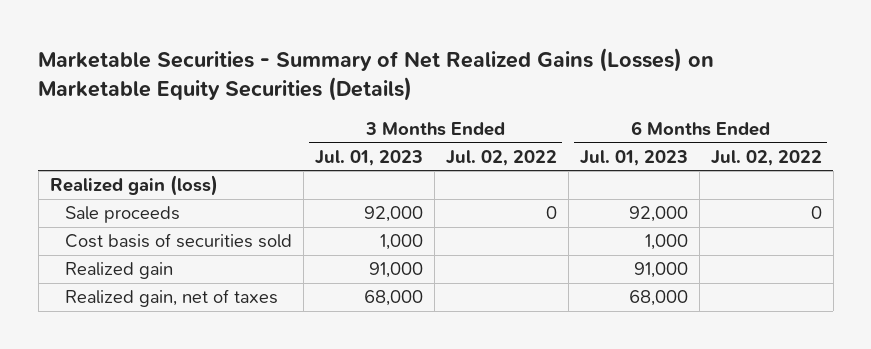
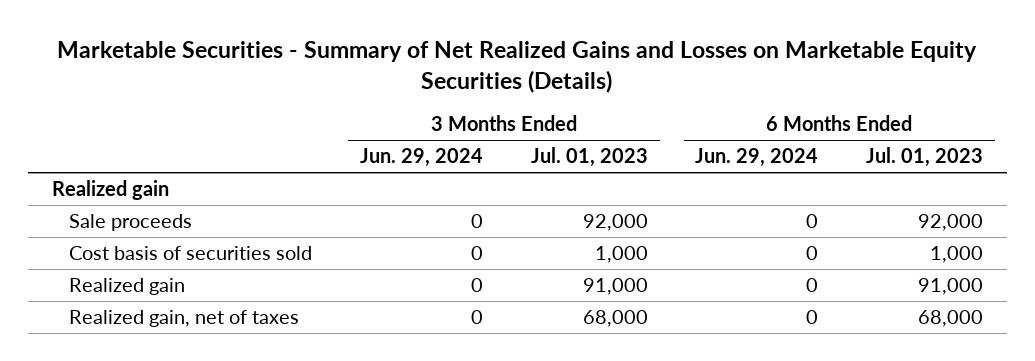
- Marketable Securities - Summary of Net Realized Gains (Losses) on Marketable Equity Securities (Details)
+ Marketable Securities - Summary of Net Realized Gains and Losses on Marketable Equity Securities (Details)
- | 3 Months Ended Jul. 01, 2023 | 3 Months Ended Jul. 02, 2022 | 6 Months Ended Jul. 01, 2023 | 6 Months Ended Jul. 02, 2022
+ | 3 Months Ended Jun. 29, 2024 | 3 Months Ended Jul. 01, 2023 | 6 Months Ended Jun. 29, 2024 | 6 Months Ended Jul. 01, 2023
- Realized gain (loss)
+ Realized gain

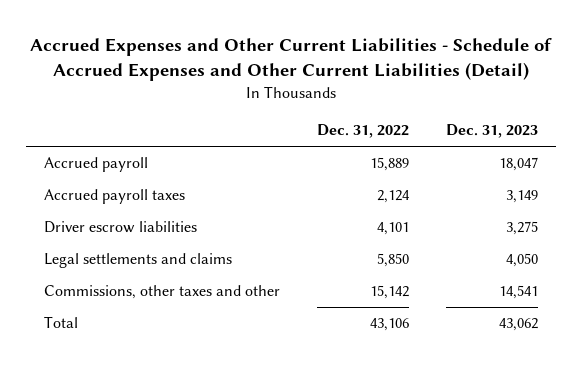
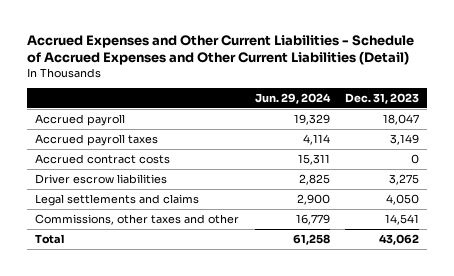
- | Dec. 31, 2022 | Dec. 31, 2023
+ | Jun. 29, 2024 | Dec. 31, 2023
+ Accrued contract costs | 15,311 | 0

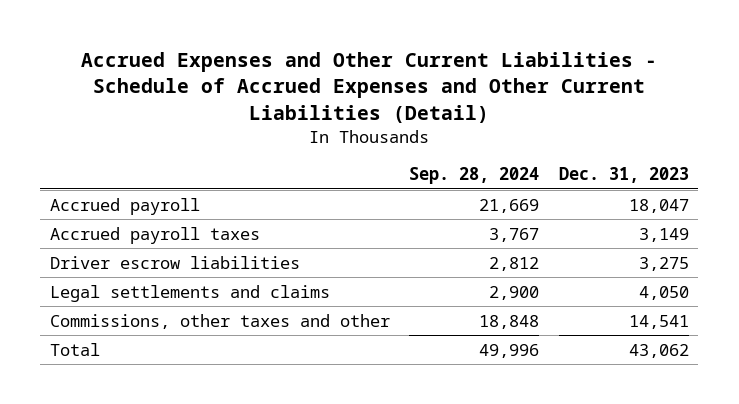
- | Jun. 29, 2024 | Dec. 31, 2023
+ | Sep. 28, 2024 | Dec. 31, 2023
- Accrued contract costs | 15,311 | 0

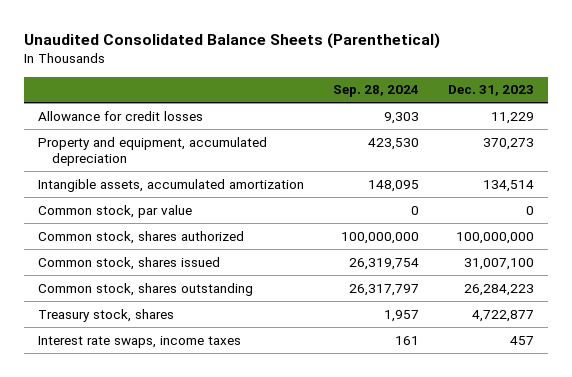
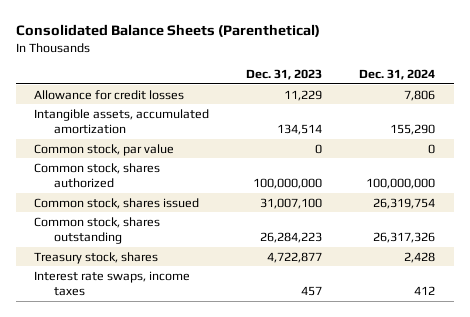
- Unaudited Consolidated Balance Sheets (Parenthetical)
+ Consolidated Balance Sheets (Parenthetical)
- | Sep. 28, 2024 | Dec. 31, 2023
+ | Dec. 31, 2023 | Dec. 31, 2024
- Property and equipment, accumulated depreciation | 423,530 | 370,273

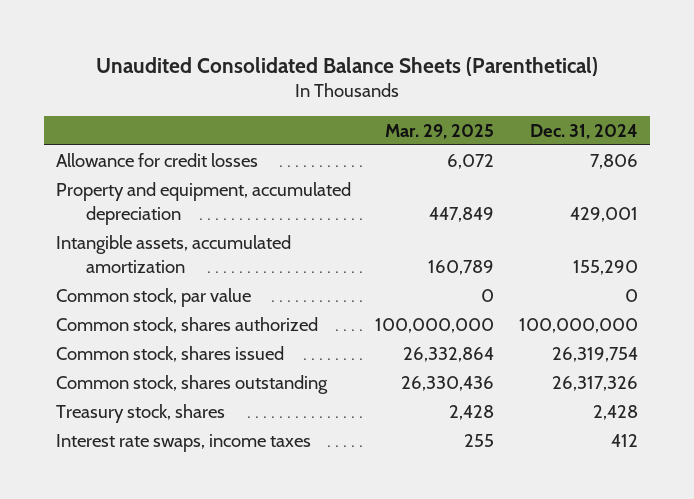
- Consolidated Balance Sheets (Parenthetical)
+ Unaudited Consolidated Balance Sheets (Parenthetical)
- | Dec. 31, 2023 | Dec. 31, 2024
+ | Mar. 29, 2025 | Dec. 31, 2024
+ Property and equipment, accumulated depreciation | 447,849 | 429,001

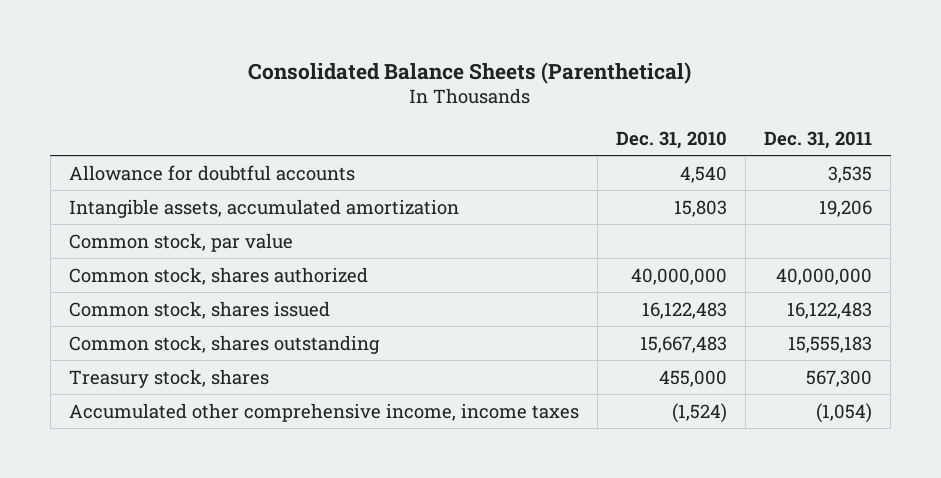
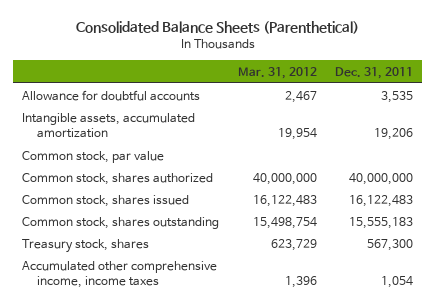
- | Dec. 31, 2010 | Dec. 31, 2011
+ | Mar. 31, 2012 | Dec. 31, 2011
- Accumulated other comprehensive income, income taxes | (1,524) | (1,054)
+ Accumulated other comprehensive income, income taxes | 1,396 | 1,054

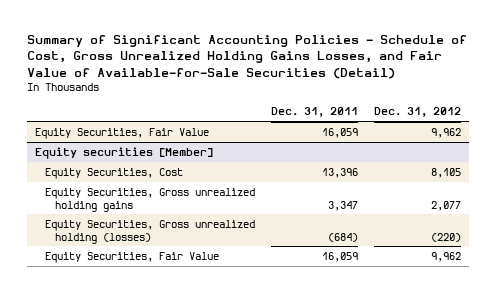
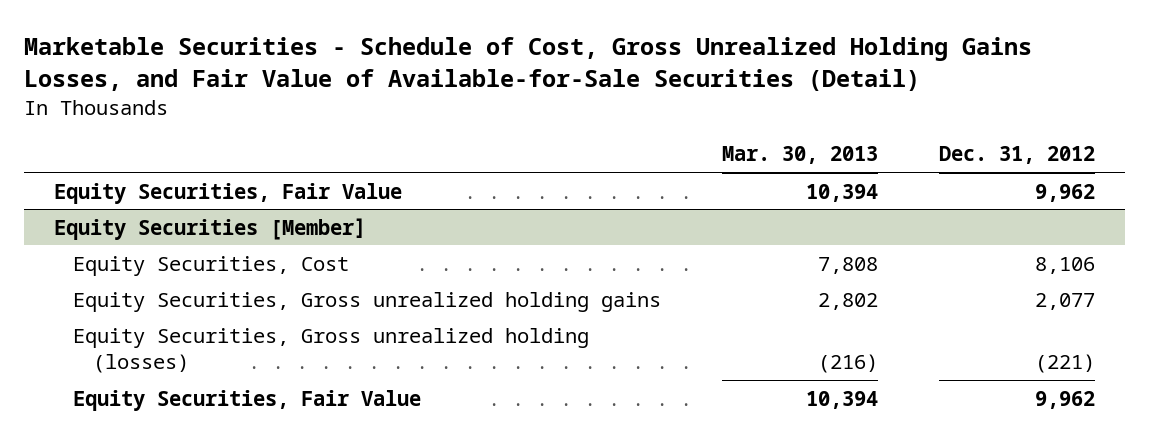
- Summary of Significant Accounting Policies - Schedule of Cost, Gross Unrealized Holding Gains Losses, and Fair Value of Available-for-Sale Securities (Detail)
+ Marketable Securities - Schedule of Cost, Gross Unrealized Holding Gains Losses, and Fair Value of Available-for-Sale Securities (Detail)
- | Dec. 31, 2011 | Dec. 31, 2012
+ | Mar. 30, 2013 | Dec. 31, 2012
- Equity securities [Member]
- Equity Securities, Cost | 13,396 | 8,105
+ Equity Securities [Member]
+ Equity Securities, Cost | 7,808 | 8,106
- Equity Securities, Gross unrealized holding (losses) | (684) | (220)
+ Equity Securities, Gross unrealized holding (losses) | (216) | (221)

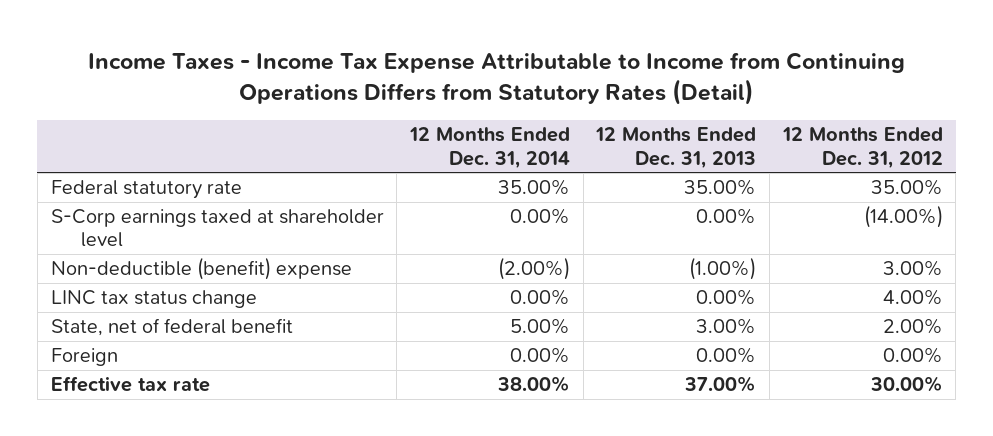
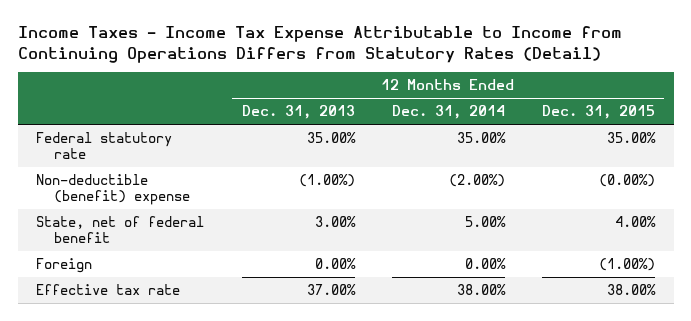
- | 12 Months Ended Dec. 31, 2014 | 12 Months Ended Dec. 31, 2013 | 12 Months Ended Dec. 31, 2012
+ | 12 Months Ended Dec. 31, 2013 | 12 Months Ended Dec. 31, 2014 | 12 Months Ended Dec. 31, 2015
- S-Corp earnings taxed at shareholder level | 0.00% | 0.00% | (14.00%)
- LINC tax status change | 0.00% | 0.00% | 4.00%

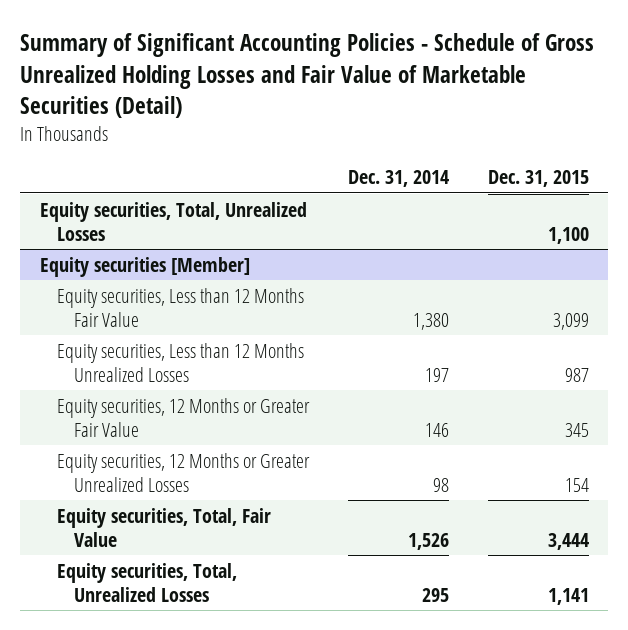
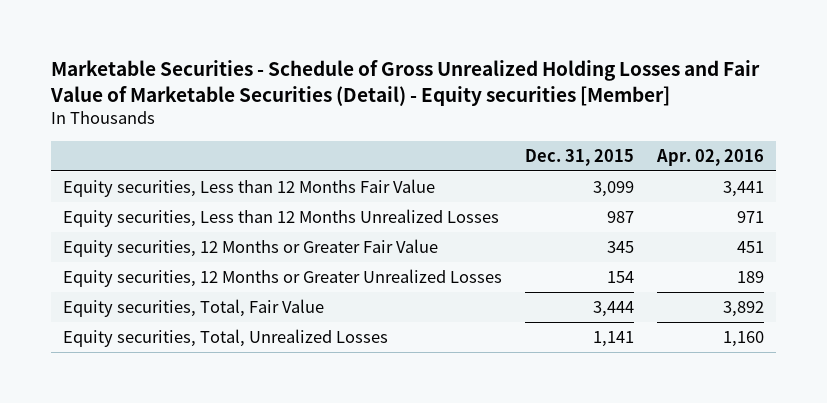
- Summary of Significant Accounting Policies - Schedule of Gross Unrealized Holding Losses and Fair Value of Marketable Securities (Detail)
+ Marketable Securities - Schedule of Gross Unrealized Holding Losses and Fair Value of Marketable Securities (Detail) - Equity securities [Member]
- | Dec. 31, 2014 | Dec. 31, 2015
+ | Dec. 31, 2015 | Apr. 02, 2016
- Equity securities, Total, Unrealized Losses | | 1,100
- Equity securities [Member]

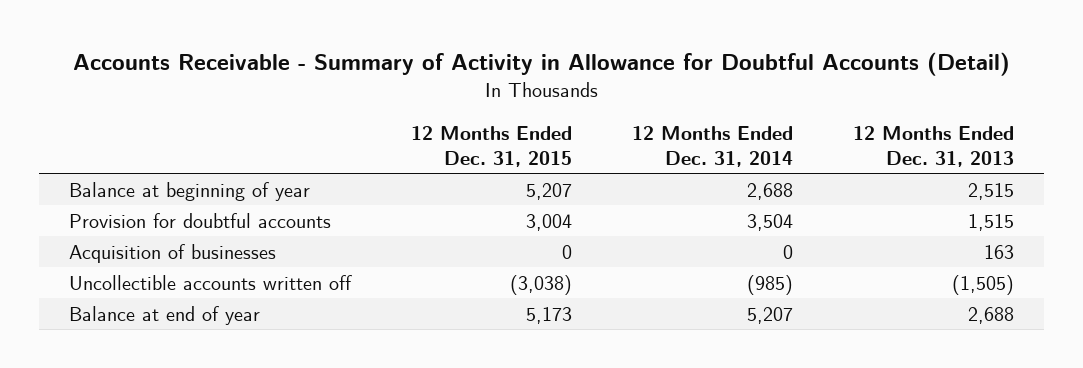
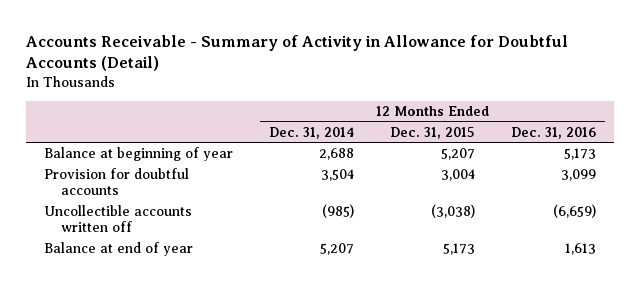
- | 12 Months Ended Dec. 31, 2015 | 12 Months Ended Dec. 31, 2014 | 12 Months Ended Dec. 31, 2013
+ | 12 Months Ended Dec. 31, 2014 | 12 Months Ended Dec. 31, 2015 | 12 Months Ended Dec. 31, 2016
- Acquisition of businesses | 0 | 0 | 163

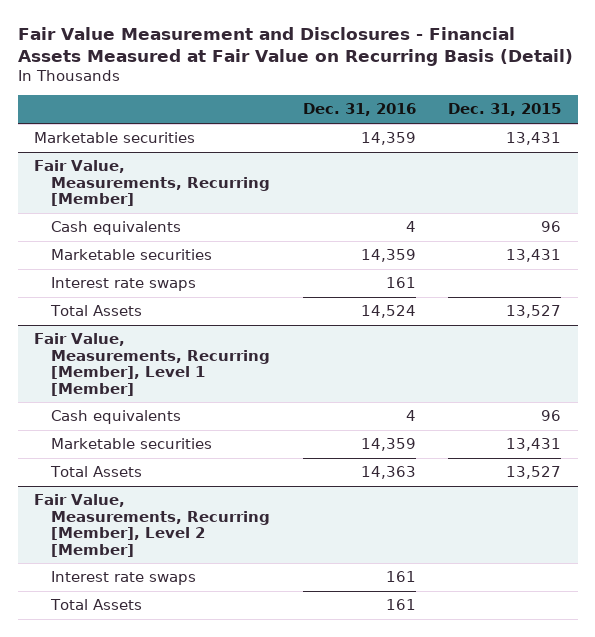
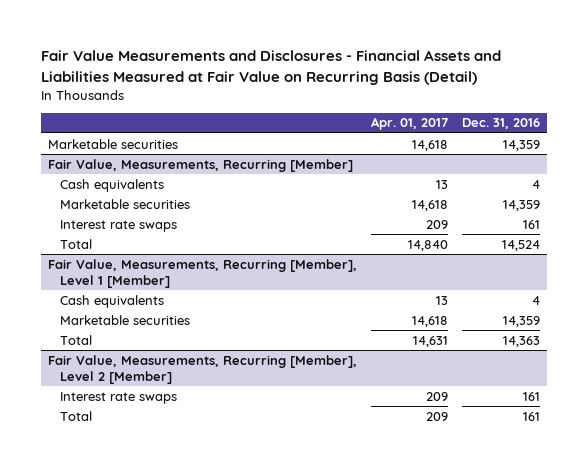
- Fair Value Measurement and Disclosures - Financial Assets Measured at Fair Value on Recurring Basis (Detail)
+ Fair Value Measurements and Disclosures - Financial Assets and Liabilities Measured at Fair Value on Recurring Basis (Detail)
- | Dec. 31, 2016 | Dec. 31, 2015
+ | Apr. 01, 2017 | Dec. 31, 2016
@ Fair Value, Measurements, Recurring [Member]
- Total Assets | 14,524 | 13,527
+ Total | 14,840 | 14,524
@ Fair Value, Measurements, Recurring [Member], Level 1 [Member]
- Total Assets | 14,363 | 13,527
+ Total | 14,631 | 14,363
@ Fair Value, Measurements, Recurring [Member], Level 2 [Member]
- Total Assets | 161 |
+ Total | 209 | 161

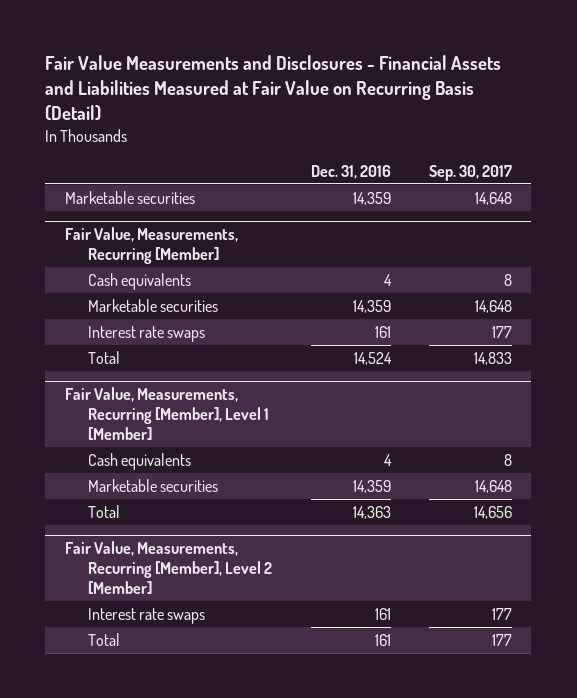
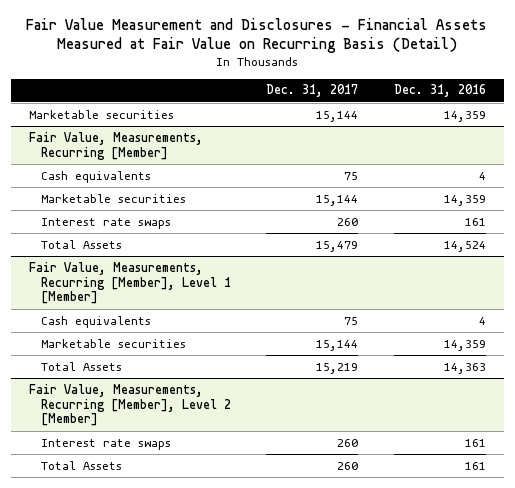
- Fair Value Measurements and Disclosures - Financial Assets and Liabilities Measured at Fair Value on Recurring Basis (Detail)
+ Fair Value Measurement and Disclosures - Financial Assets Measured at Fair Value on Recurring Basis (Detail)
- | Dec. 31, 2016 | Sep. 30, 2017
+ | Dec. 31, 2017 | Dec. 31, 2016
@ Fair Value, Measurements, Recurring [Member]
- Total | 14,524 | 14,833
+ Total Assets | 15,479 | 14,524
@ Fair Value, Measurements, Recurring [Member], Level 1 [Member]
- Total | 14,363 | 14,656
+ Total Assets | 15,219 | 14,363
@ Fair Value, Measurements, Recurring [Member], Level 2 [Member]
- Total | 161 | 177
+ Total Assets | 260 | 161

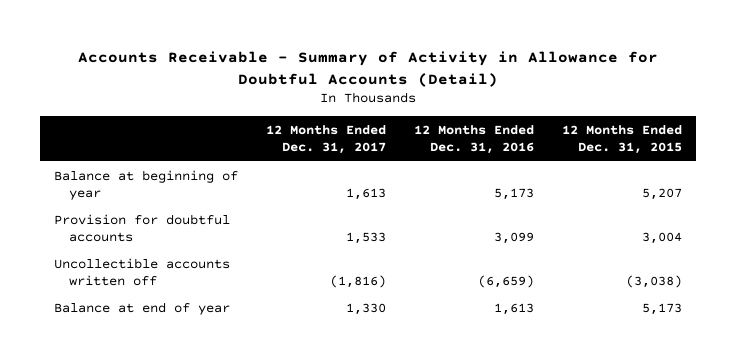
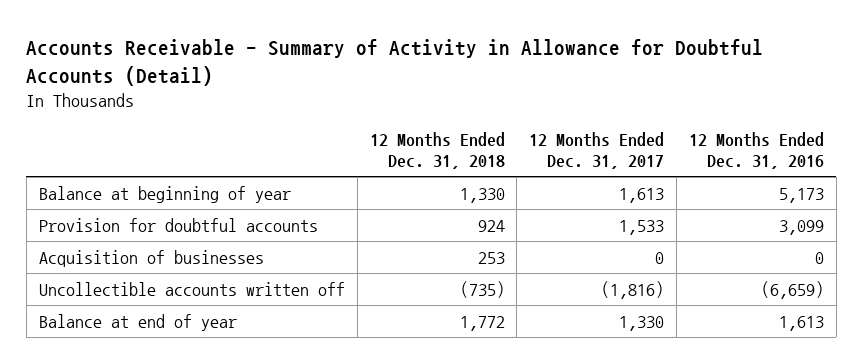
- | 12 Months Ended Dec. 31, 2017 | 12 Months Ended Dec. 31, 2016 | 12 Months Ended Dec. 31, 2015
+ | 12 Months Ended Dec. 31, 2018 | 12 Months Ended Dec. 31, 2017 | 12 Months Ended Dec. 31, 2016
+ Acquisition of businesses | 253 | 0 | 0

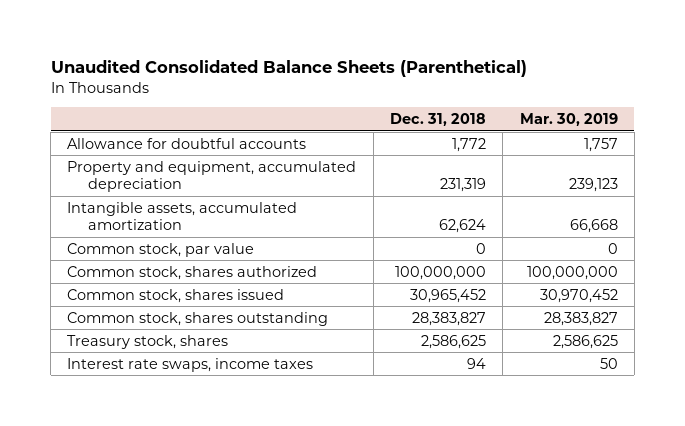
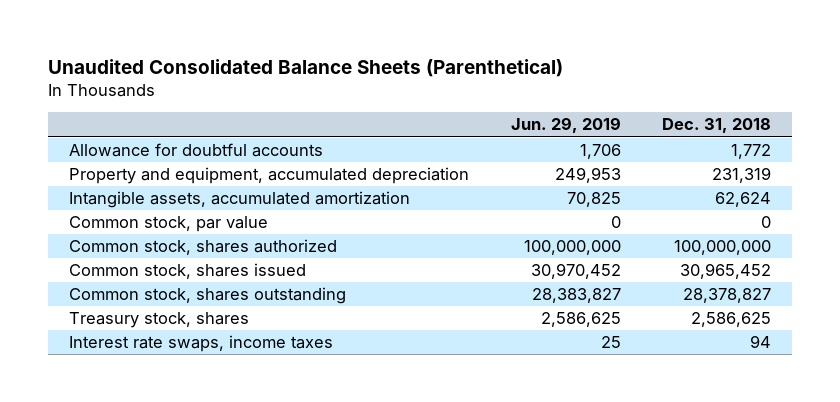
- | Dec. 31, 2018 | Mar. 30, 2019
+ | Jun. 29, 2019 | Dec. 31, 2018
- Common stock, shares outstanding | 28,383,827 | 28,383,827
+ Common stock, shares outstanding | 28,383,827 | 28,378,827

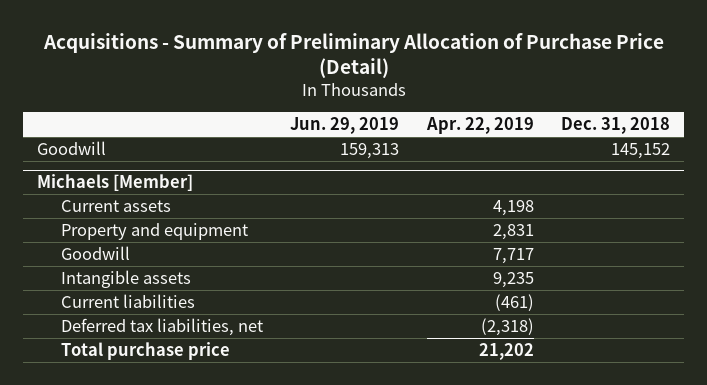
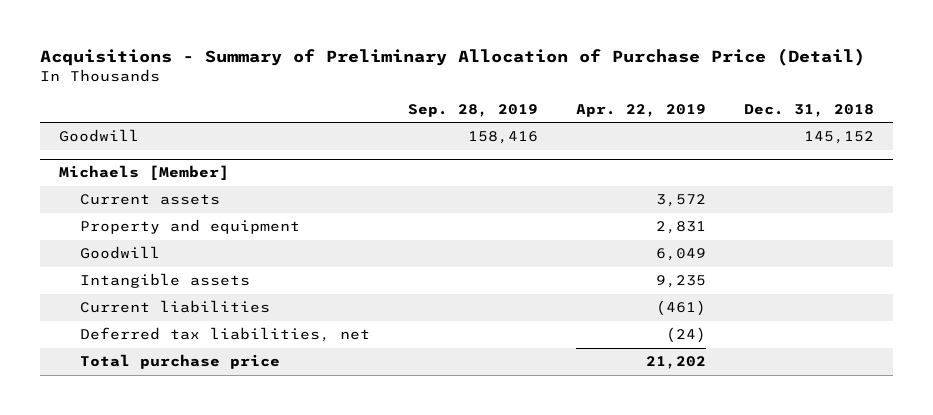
- | Jun. 29, 2019 | Apr. 22, 2019 | Dec. 31, 2018
+ | Sep. 28, 2019 | Apr. 22, 2019 | Dec. 31, 2018
@ Michaels [Member]
- Current assets | | 4,198 |
+ Current assets | | 3,572 |
- Goodwill | | 7,717 |
+ Goodwill | | 6,049 |
- Deferred tax liabilities, net | | (2,318) |
+ Deferred tax liabilities, net | | (24) |

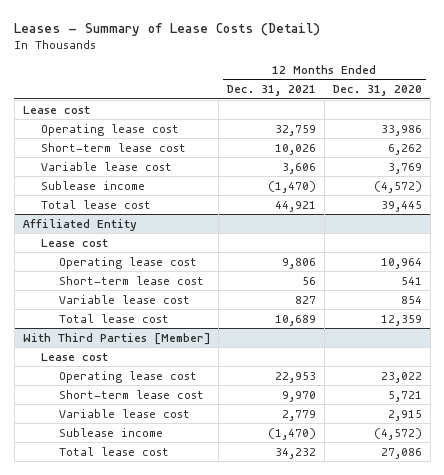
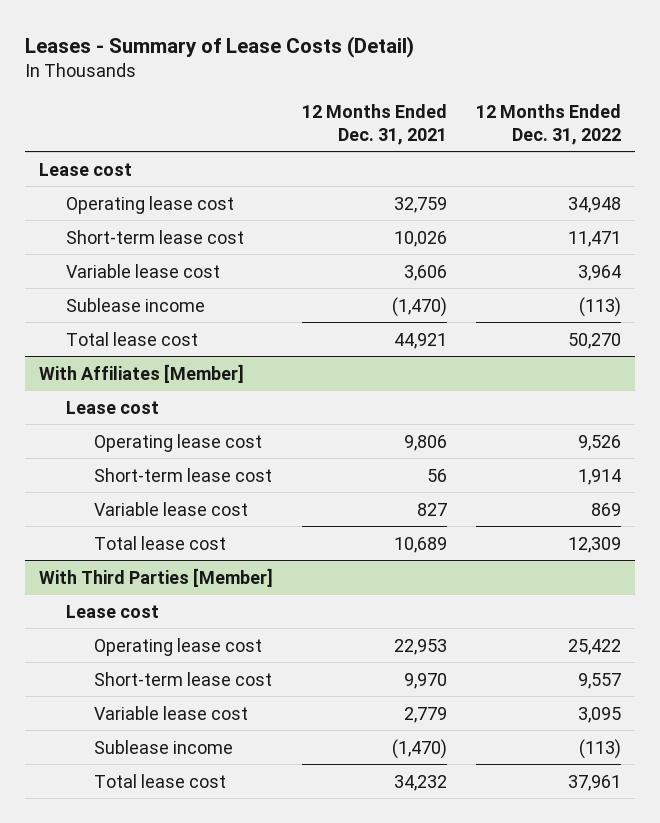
- | 12 Months Ended Dec. 31, 2021 | 12 Months Ended Dec. 31, 2020
+ | 12 Months Ended Dec. 31, 2021 | 12 Months Ended Dec. 31, 2022
- Affiliated Entity
+ With Affiliates [Member]

